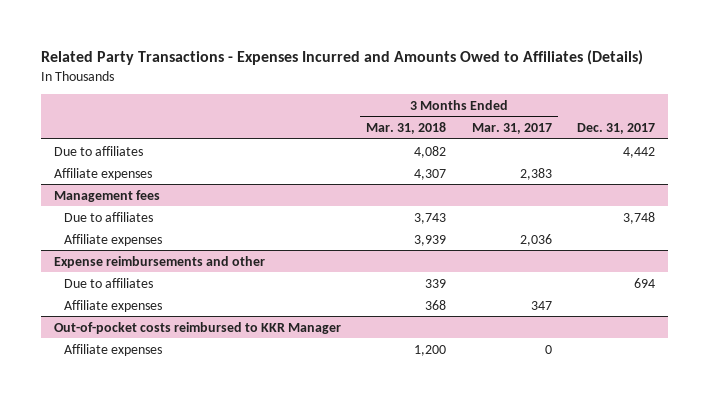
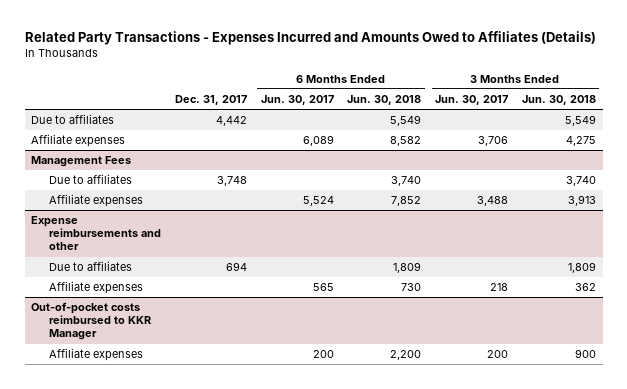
- | 3 Months Ended Mar. 31, 2018 | 3 Months Ended Mar. 31, 2017 | Dec. 31, 2017
+ | Dec. 31, 2017 | 6 Months Ended Jun. 30, 2017 | 6 Months Ended Jun. 30, 2018 | 3 Months Ended Jun. 30, 2017 | 3 Months Ended Jun. 30, 2018
- Management fees
+ Management Fees

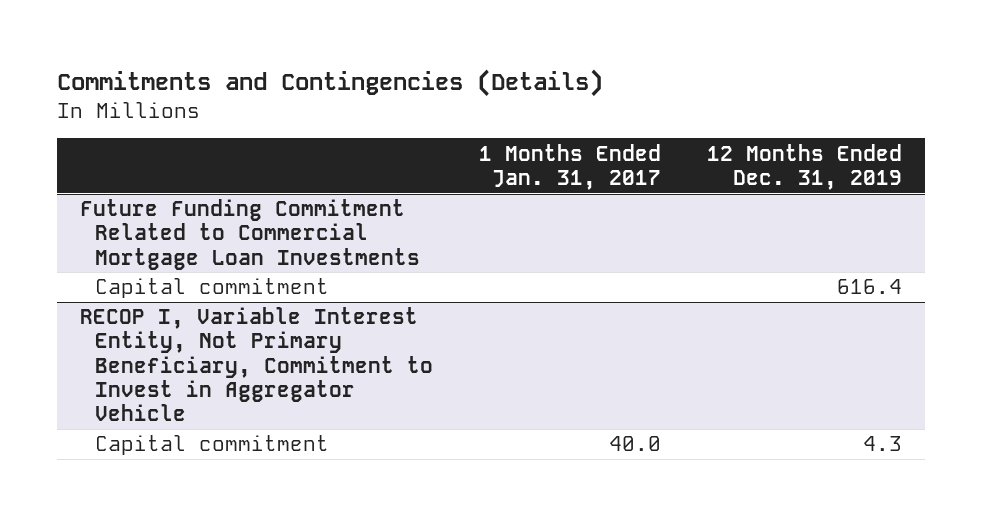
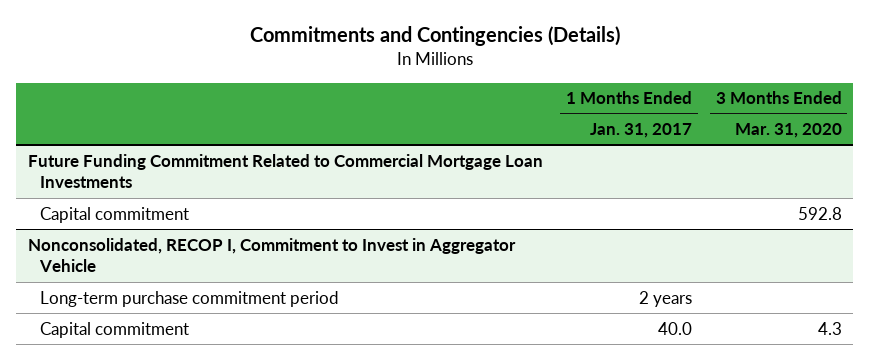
- | 1 Months Ended Jan. 31, 2017 | 12 Months Ended Dec. 31, 2019
+ | 1 Months Ended Jan. 31, 2017 | 3 Months Ended Mar. 31, 2020
- RECOP I, Variable Interest Entity, Not Primary Beneficiary, Commitment to Invest in Aggregator Vehicle
+ Nonconsolidated, RECOP I, Commitment to Invest in Aggregator Vehicle
+ Long-term purchase commitment period | 2 years |

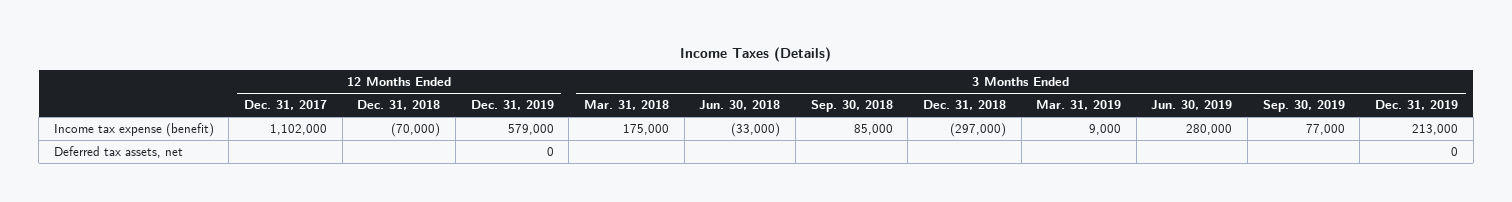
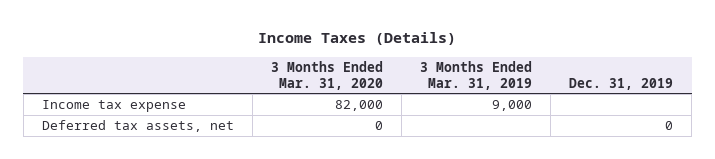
- | 12 Months Ended Dec. 31, 2017 | 12 Months Ended Dec. 31, 2018 | 12 Months Ended Dec. 31, 2019 | 3 Months Ended Mar. 31, 2018 | 3 Months Ended Jun. 30, 2018 | 3 Months Ended Sep. 30, 2018 | 3 Months Ended Dec. 31, 2018 | 3 Months Ended Mar. 31, 2019 | 3 Months Ended Jun. 30, 2019 | 3 Months Ended Sep. 30, 2019 | 3 Months Ended Dec. 31, 2019
+ | 3 Months Ended Mar. 31, 2020 | 3 Months Ended Mar. 31, 2019 | Dec. 31, 2019
- Income tax expense (benefit) | 1,102,000 | (70,000) | 579,000 | 175,000 | (33,000) | 85,000 | (297,000) | 9,000 | 280,000 | 77,000 | 213,000
+ Income tax expense | 82,000 | 9,000 |

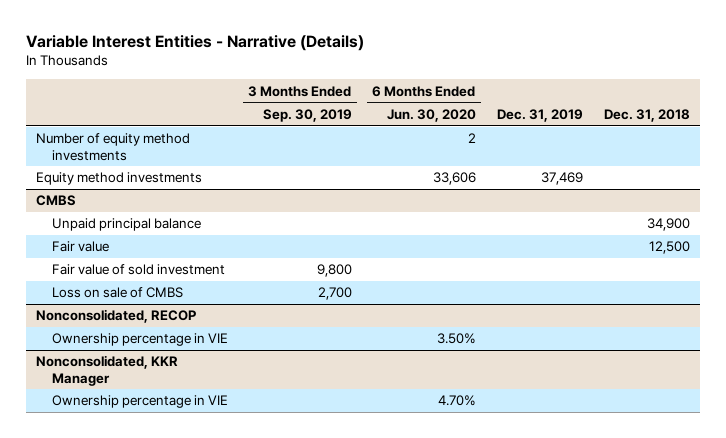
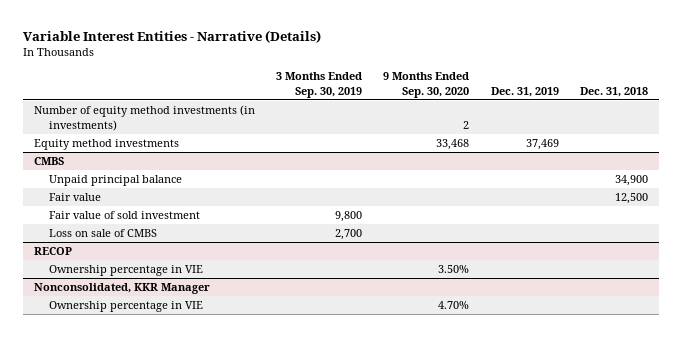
- | 3 Months Ended Sep. 30, 2019 | 6 Months Ended Jun. 30, 2020 | Dec. 31, 2019 | Dec. 31, 2018
+ | 3 Months Ended Sep. 30, 2019 | 9 Months Ended Sep. 30, 2020 | Dec. 31, 2019 | Dec. 31, 2018
- Number of equity method investments | | 2 | |
+ Number of equity method investments (in investments) | | 2 | |
- Nonconsolidated, RECOP
+ RECOP

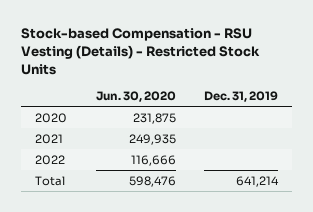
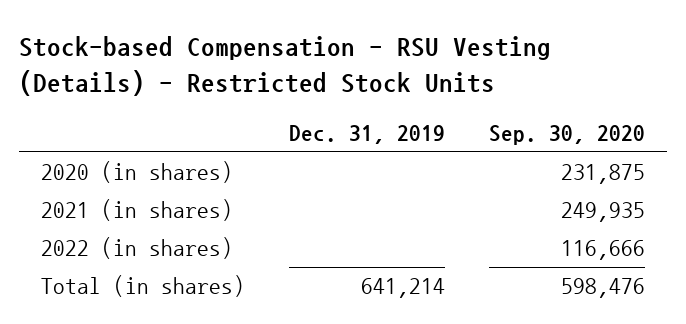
- | Jun. 30, 2020 | Dec. 31, 2019
+ | Dec. 31, 2019 | Sep. 30, 2020
- 2020 | 231,875 |
- 2021 | 249,935 |
- 2022 | 116,666 |
- Total | 598,476 | 641,214
+ 2020 (in shares) | | 231,875
+ 2021 (in shares) | | 249,935
+ 2022 (in shares) | | 116,666
+ Total (in shares) | 641,214 | 598,476

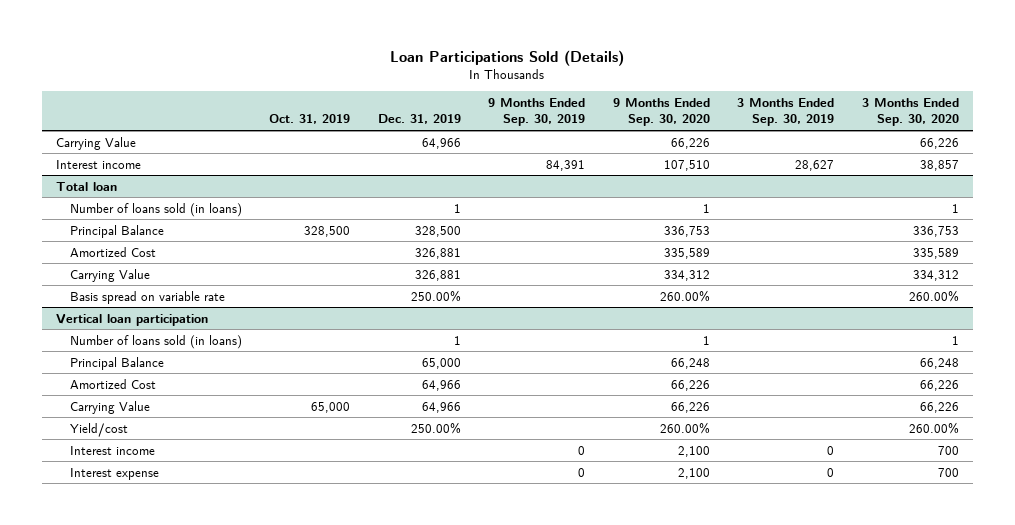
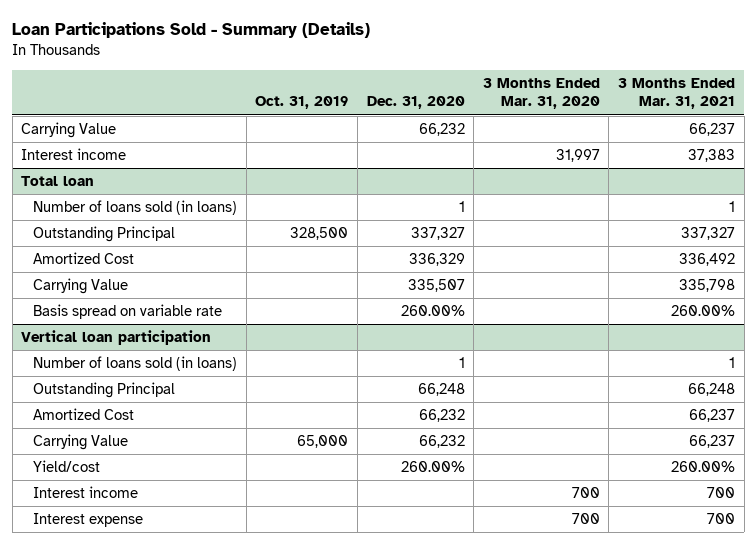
- Loan Participations Sold (Details)
+ Loan Participations Sold - Summary (Details)
- | Oct. 31, 2019 | Dec. 31, 2019 | 9 Months Ended Sep. 30, 2019 | 9 Months Ended Sep. 30, 2020 | 3 Months Ended Sep. 30, 2019 | 3 Months Ended Sep. 30, 2020
+ | Oct. 31, 2019 | Dec. 31, 2020 | 3 Months Ended Mar. 31, 2020 | 3 Months Ended Mar. 31, 2021
@ Total loan
- Principal Balance | 328,500 | 328,500 | | 336,753 | | 336,753
+ Outstanding Principal | 328,500 | 337,327 | | 337,327
@ Vertical loan participation
- Principal Balance | | 65,000 | | 66,248 | | 66,248
+ Outstanding Principal | | 66,248 | | 66,248

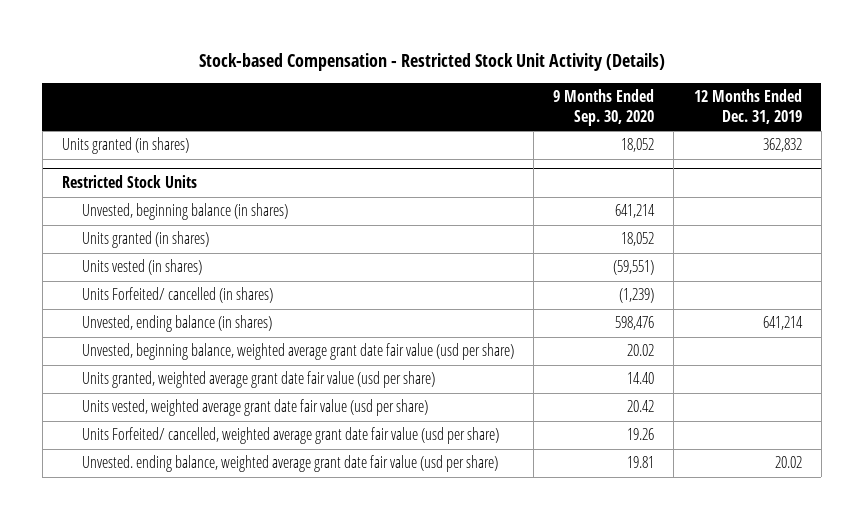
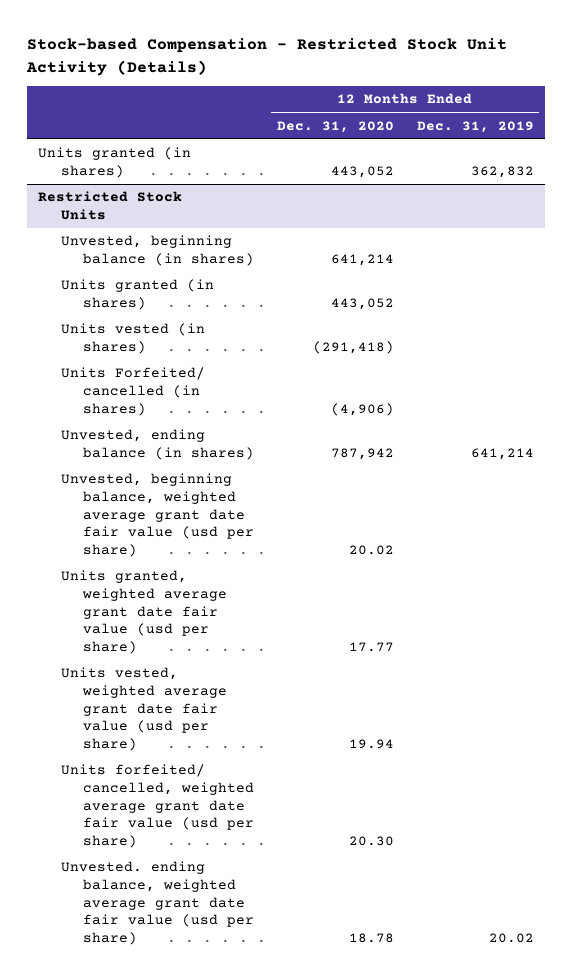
- | 9 Months Ended Sep. 30, 2020 | 12 Months Ended Dec. 31, 2019
+ | 12 Months Ended Dec. 31, 2020 | 12 Months Ended Dec. 31, 2019
@ Restricted Stock Units
- Units Forfeited/ cancelled, weighted average grant date fair value (usd per share) | 19.26 |
+ Units forfeited/ cancelled, weighted average grant date fair value (usd per share) | 20.30 |

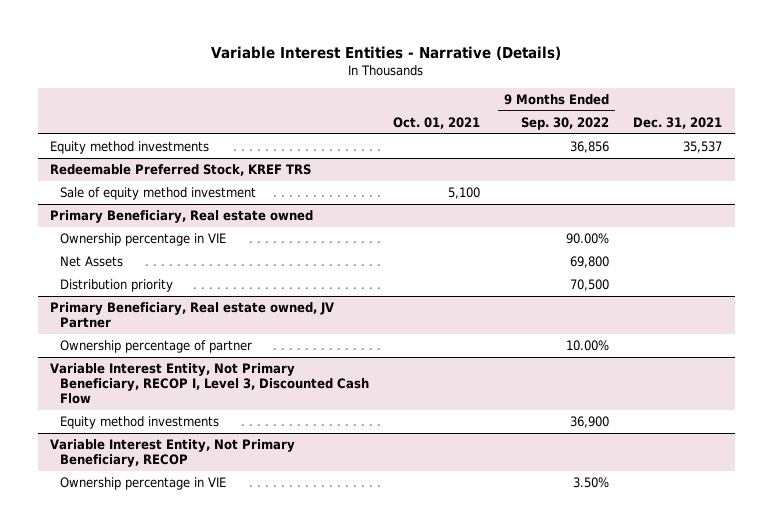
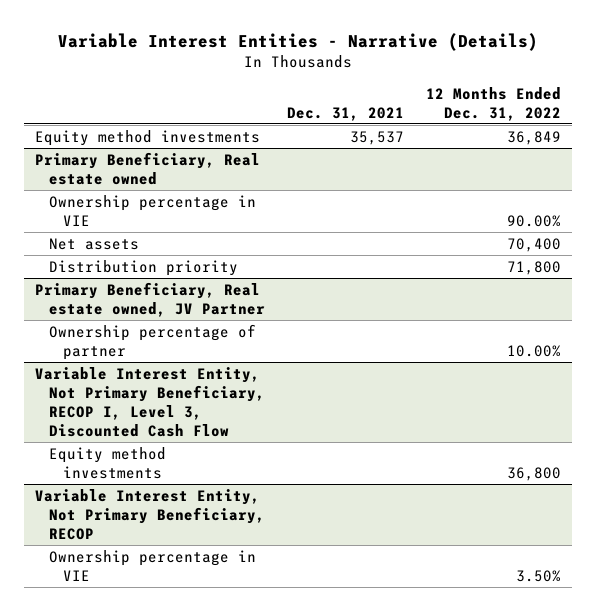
- | Oct. 01, 2021 | 9 Months Ended Sep. 30, 2022 | Dec. 31, 2021
+ | Dec. 31, 2021 | 12 Months Ended Dec. 31, 2022
- Redeemable Preferred Stock, KREF TRS
- Sale of equity method investment | 5,100 | |
@ Primary Beneficiary, Real estate owned
- Net Assets | | 69,800 |
+ Net assets | | 70,400

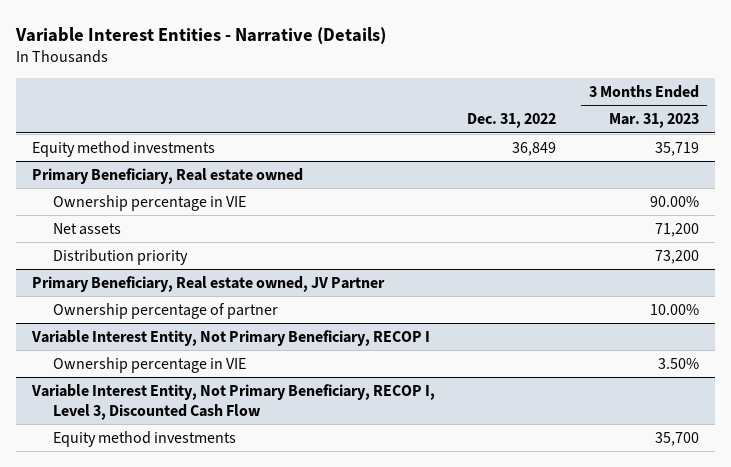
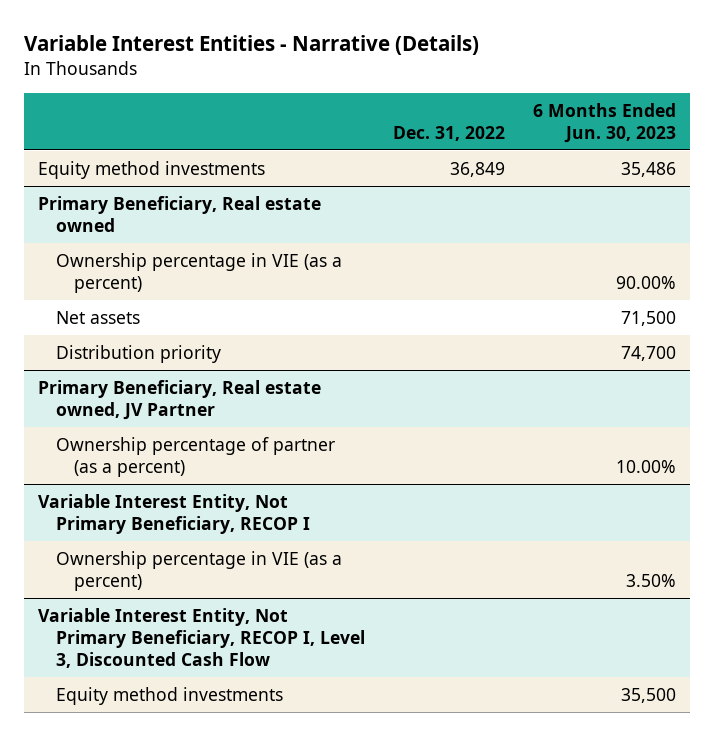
- | Dec. 31, 2022 | 3 Months Ended Mar. 31, 2023
+ | Dec. 31, 2022 | 6 Months Ended Jun. 30, 2023
@ Primary Beneficiary, Real estate owned
- Ownership percentage in VIE | | 90.00%
+ Ownership percentage in VIE (as a percent) | | 90.00%
@ Primary Beneficiary, Real estate owned, JV Partner
- Ownership percentage of partner | | 10.00%
+ Ownership percentage of partner (as a percent) | | 10.00%
@ Variable Interest Entity, Not Primary Beneficiary, RECOP I
- Ownership percentage in VIE | | 3.50%
+ Ownership percentage in VIE (as a percent) | | 3.50%

